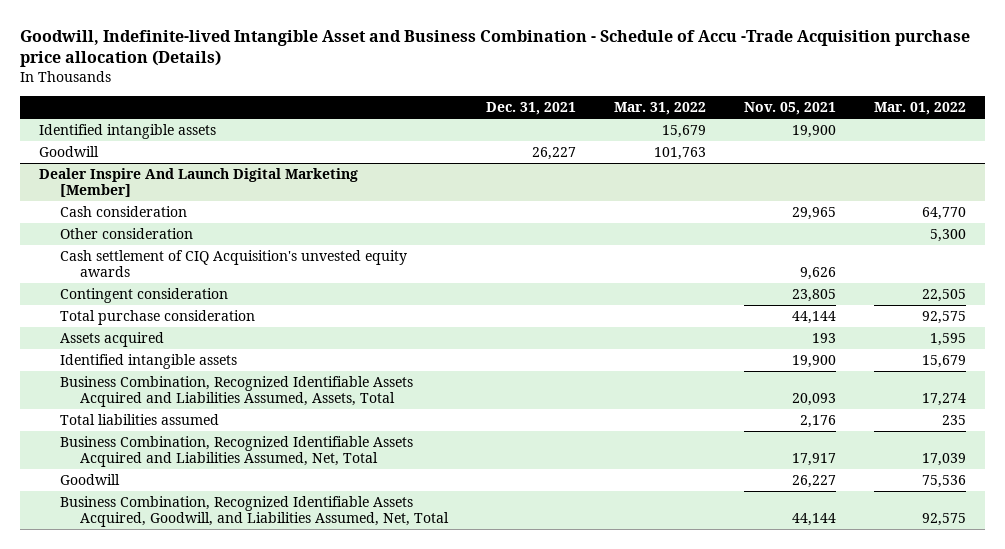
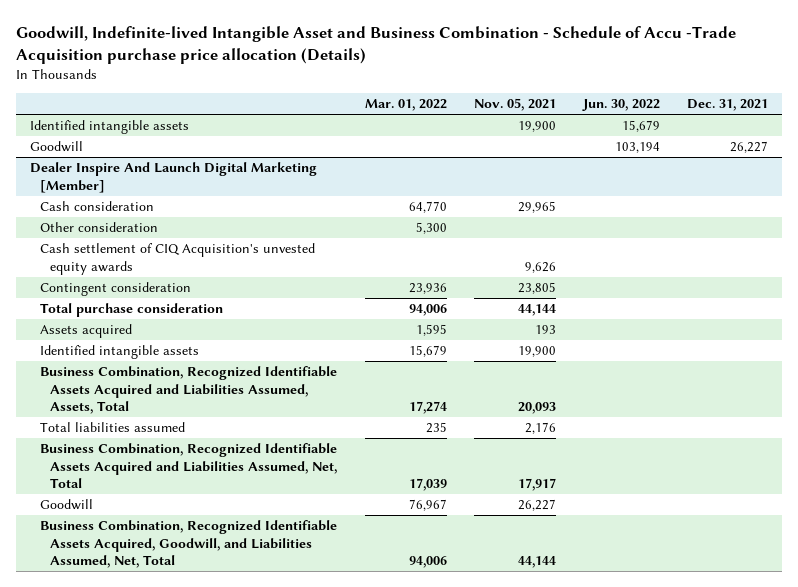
- | Dec. 31, 2021 | Mar. 31, 2022 | Nov. 05, 2021 | Mar. 01, 2022
+ | Mar. 01, 2022 | Nov. 05, 2021 | Jun. 30, 2022 | Dec. 31, 2021
@ Dealer Inspire And Launch Digital Marketing [Member]
- Contingent consideration | | | 23,805 | 22,505
- Total purchase consideration | | | 44,144 | 92,575
+ Contingent consideration | 23,936 | 23,805 | |
+ Total purchase consideration | 94,006 | 44,144 | |
- Goodwill | | | 26,227 | 75,536
- Business Combination, Recognized Identifiable Assets Acquired, Goodwill, and Liabilities Assumed, Net, Total | | | 44,144 | 92,575
+ Goodwill | 76,967 | 26,227 | |
+ Business Combination, Recognized Identifiable Assets Acquired, Goodwill, and Liabilities Assumed, Net, Total | 94,006 | 44,144 | |

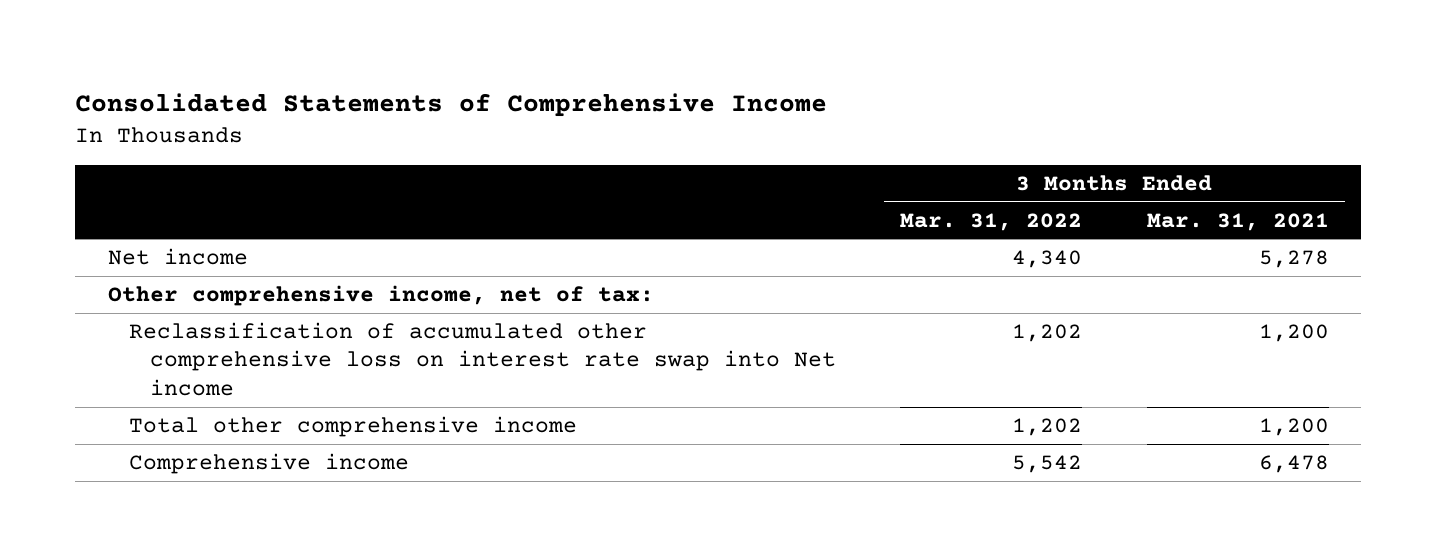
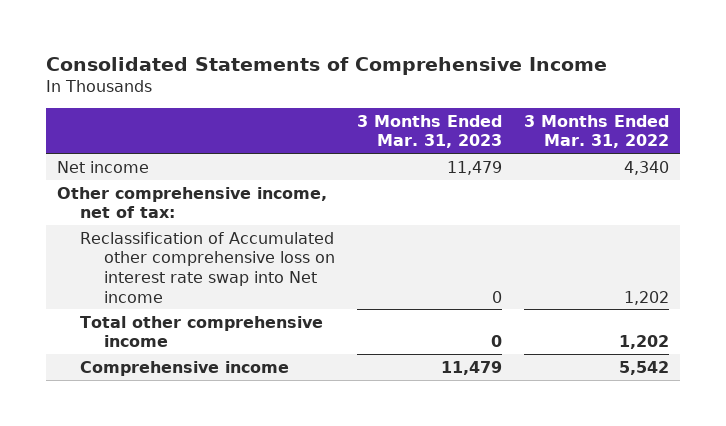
- | 3 Months Ended Mar. 31, 2022 | 3 Months Ended Mar. 31, 2021
+ | 3 Months Ended Mar. 31, 2023 | 3 Months Ended Mar. 31, 2022
- Reclassification of accumulated other comprehensive loss on interest rate swap into Net income | 1,202 | 1,200
+ Reclassification of Accumulated other comprehensive loss on interest rate swap into Net income | 0 | 1,202

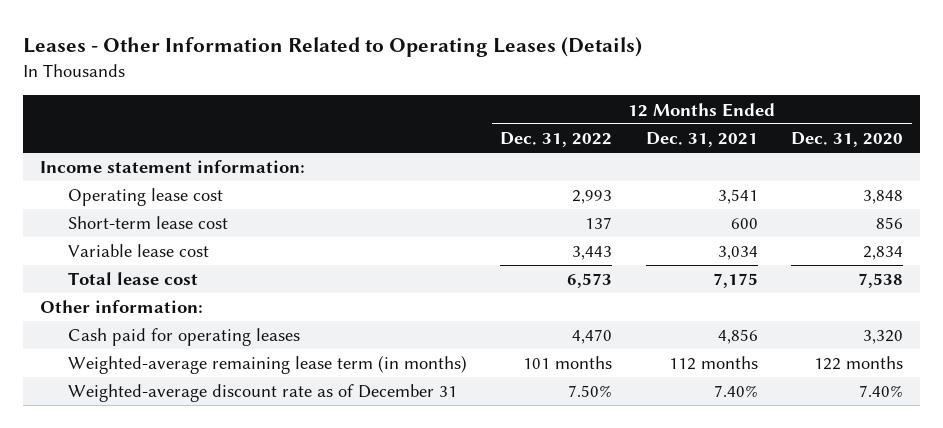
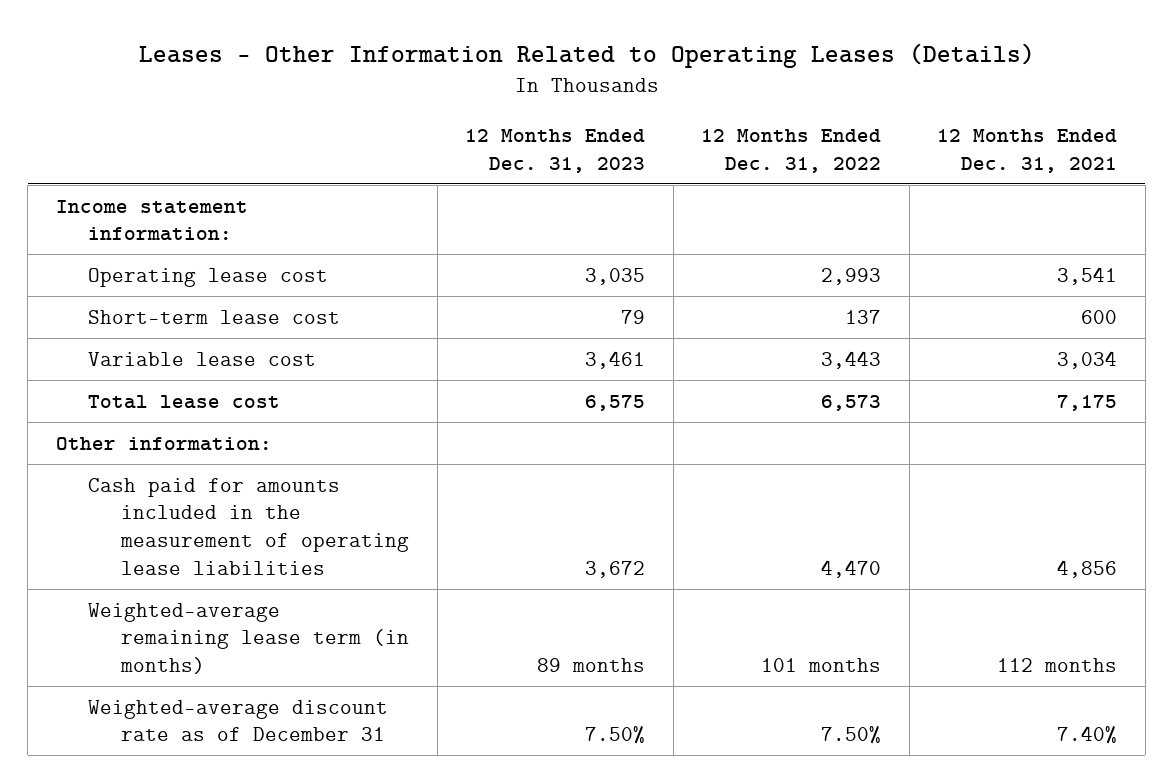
- | 12 Months Ended Dec. 31, 2022 | 12 Months Ended Dec. 31, 2021 | 12 Months Ended Dec. 31, 2020
+ | 12 Months Ended Dec. 31, 2023 | 12 Months Ended Dec. 31, 2022 | 12 Months Ended Dec. 31, 2021
- Cash paid for operating leases | 4,470 | 4,856 | 3,320
+ Cash paid for amounts included in the measurement of operating lease liabilities | 3,672 | 4,470 | 4,856

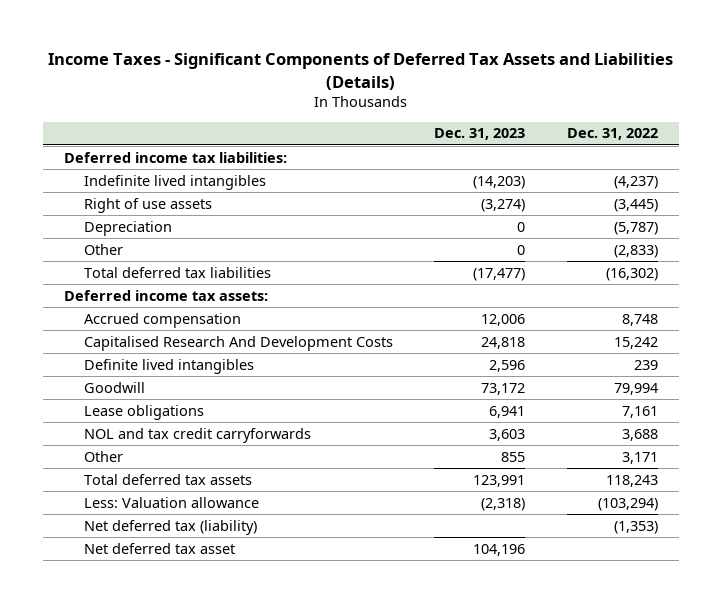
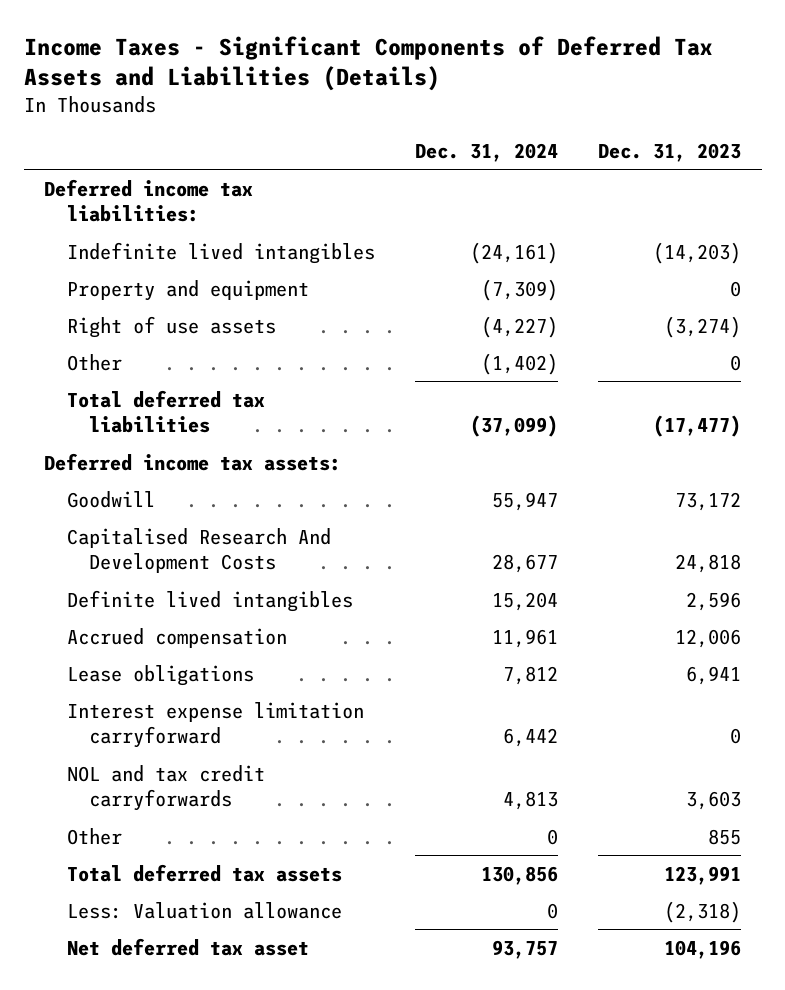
- | Dec. 31, 2023 | Dec. 31, 2022
+ | Dec. 31, 2024 | Dec. 31, 2023
+ Property and equipment | (7,309) | 0
- Depreciation | 0 | (5,787)
moved up: Goodwill | 55,947 | 73,172
moved down: Accrued compensation | 11,961 | 12,006
+ Interest expense limitation carryforward | 6,442 | 0
- Net deferred tax (liability) | | (1,353)

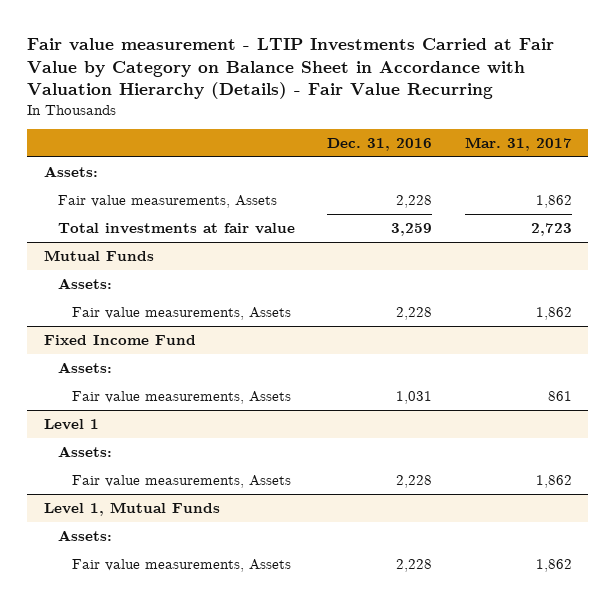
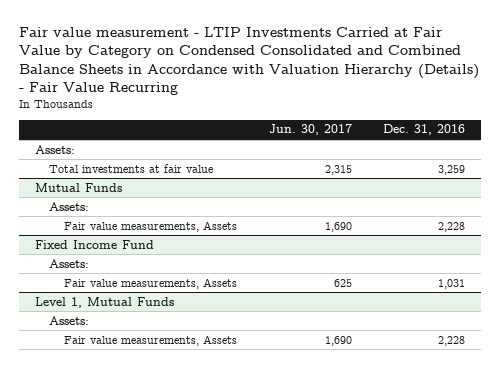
- Fair value measurement - LTIP Investments Carried at Fair Value by Category on Balance Sheet in Accordance with Valuation Hierarchy (Details) - Fair Value Recurring
+ Fair value measurement - LTIP Investments Carried at Fair Value by Category on Condensed Consolidated and Combined Balance Sheets in Accordance with Valuation Hierarchy (Details) - Fair Value Recurring
- | Dec. 31, 2016 | Mar. 31, 2017
+ | Jun. 30, 2017 | Dec. 31, 2016
- Fair value measurements, Assets | 2,228 | 1,862
- Level 1
- Assets:
- Fair value measurements, Assets | 2,228 | 1,862

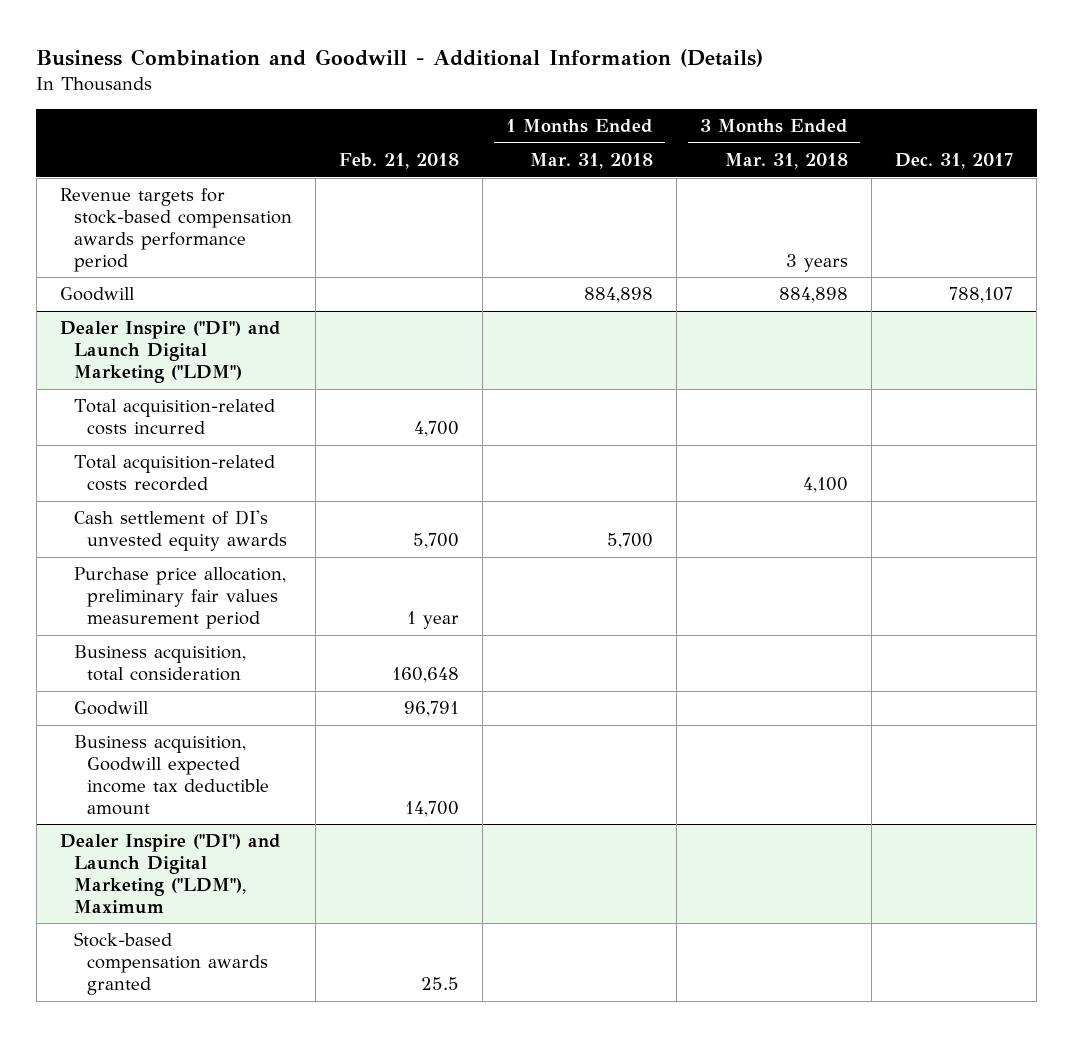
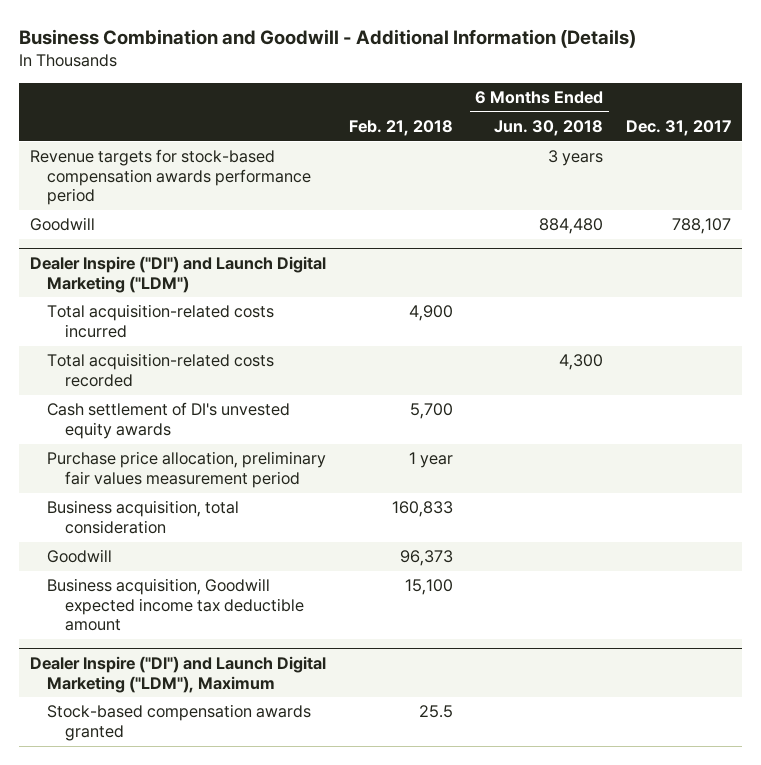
- | Feb. 21, 2018 | 1 Months Ended Mar. 31, 2018 | 3 Months Ended Mar. 31, 2018 | Dec. 31, 2017
+ | Feb. 21, 2018 | 6 Months Ended Jun. 30, 2018 | Dec. 31, 2017
@ Dealer Inspire ("DI") and Launch Digital Marketing ("LDM")
- Total acquisition-related costs incurred | 4,700 | | |
+ Total acquisition-related costs incurred | 4,900 | |
- Business acquisition, total consideration | 160,648 | | |
- Goodwill | 96,791 | | |
- Business acquisition, Goodwill expected income tax deductible amount | 14,700 | | |
+ Business acquisition, total consideration | 160,833 | |
+ Goodwill | 96,373 | |
+ Business acquisition, Goodwill expected income tax deductible amount | 15,100 | |

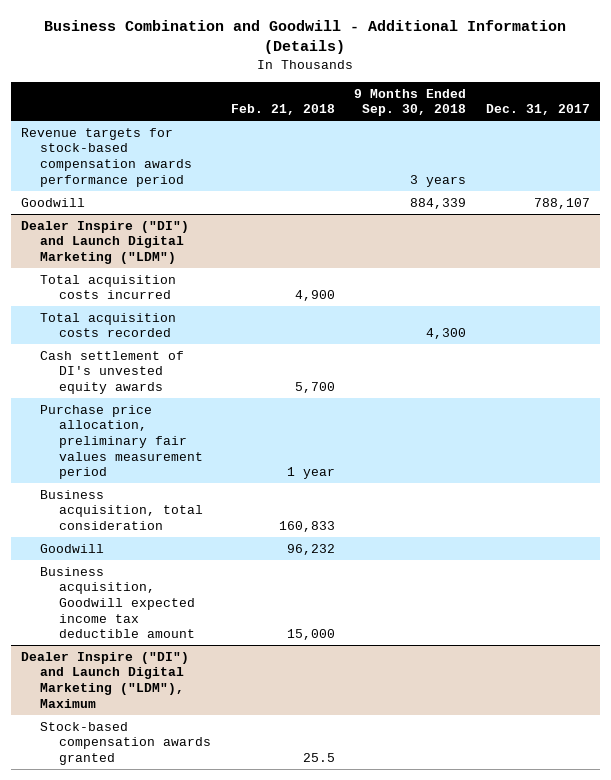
- | Feb. 21, 2018 | 6 Months Ended Jun. 30, 2018 | Dec. 31, 2017
+ | Feb. 21, 2018 | 9 Months Ended Sep. 30, 2018 | Dec. 31, 2017
@ Dealer Inspire ("DI") and Launch Digital Marketing ("LDM")
- Total acquisition-related costs incurred | 4,900 | |
- Total acquisition-related costs recorded | | 4,300 |
+ Total acquisition costs incurred | 4,900 | |
+ Total acquisition costs recorded | | 4,300 |
- Goodwill | 96,373 | |
- Business acquisition, Goodwill expected income tax deductible amount | 15,100 | |
+ Goodwill | 96,232 | |
+ Business acquisition, Goodwill expected income tax deductible amount | 15,000 | |

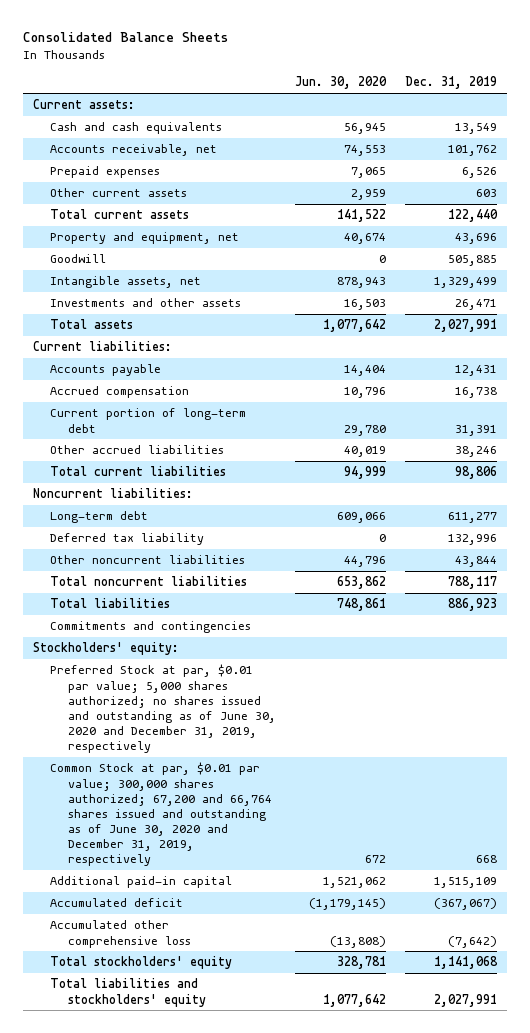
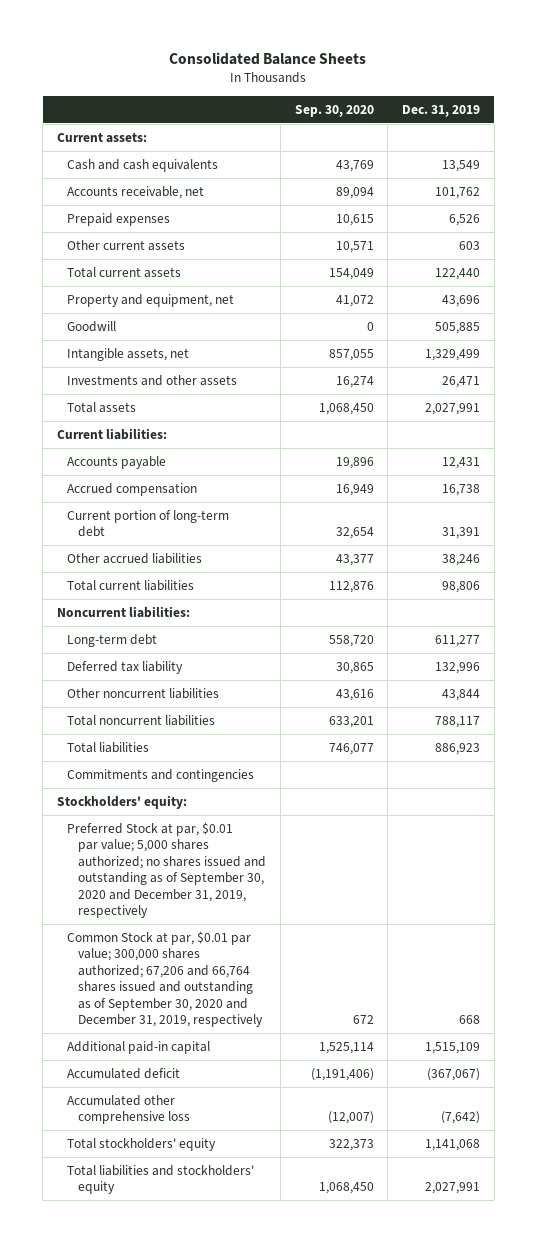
- | Jun. 30, 2020 | Dec. 31, 2019
+ | Sep. 30, 2020 | Dec. 31, 2019
- Preferred Stock at par, $0.01 par value; 5,000 shares authorized; no shares issued and outstanding as of June 30, 2020 and December 31, 2019, respectively
- Common Stock at par, $0.01 par value; 300,000 shares authorized; 67,200 and 66,764 shares issued and outstanding as of June 30, 2020 and December 31, 2019, respectively | 672 | 668
+ Preferred Stock at par, $0.01 par value; 5,000 shares authorized; no shares issued and outstanding as of September 30, 2020 and December 31, 2019, respectively
+ Common Stock at par, $0.01 par value; 300,000 shares authorized; 67,206 and 66,764 shares issued and outstanding as of September 30, 2020 and December 31, 2019, respectively | 672 | 668

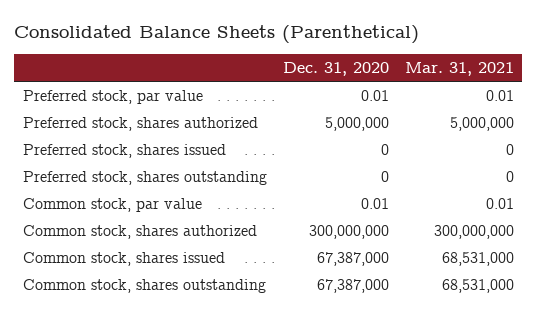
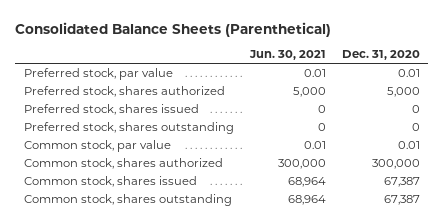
- | Dec. 31, 2020 | Mar. 31, 2021
+ | Jun. 30, 2021 | Dec. 31, 2020
- Preferred stock, shares authorized | 5,000,000 | 5,000,000
+ Preferred stock, shares authorized | 5,000 | 5,000
- Common stock, shares authorized | 300,000,000 | 300,000,000
- Common stock, shares issued | 67,387,000 | 68,531,000
- Common stock, shares outstanding | 67,387,000 | 68,531,000
+ Common stock, shares authorized | 300,000 | 300,000
+ Common stock, shares issued | 68,964 | 67,387
+ Common stock, shares outstanding | 68,964 | 67,387

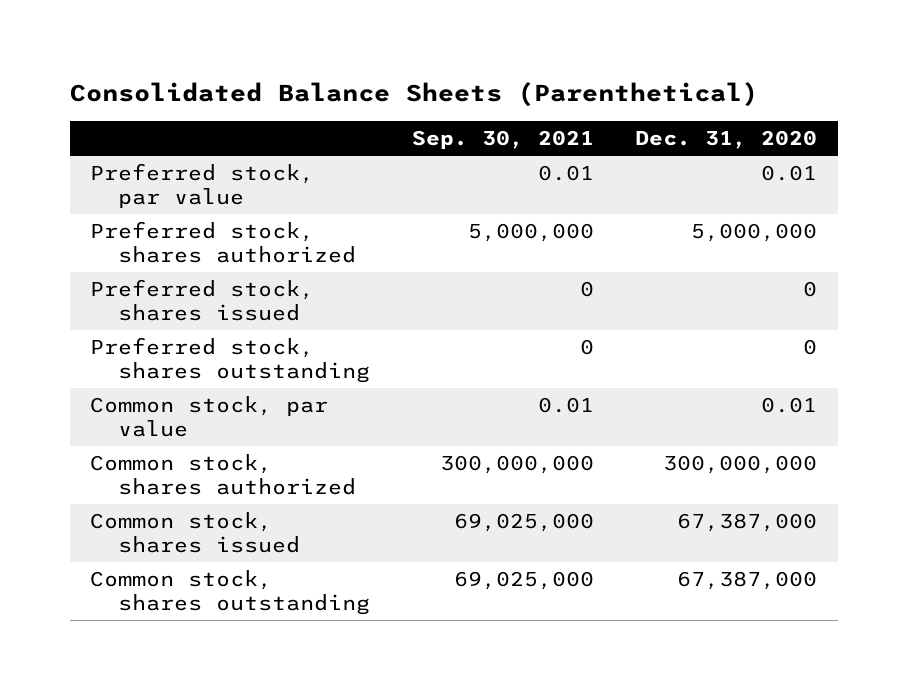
- | Jun. 30, 2021 | Dec. 31, 2020
+ | Sep. 30, 2021 | Dec. 31, 2020
- Preferred stock, shares authorized | 5,000 | 5,000
+ Preferred stock, shares authorized | 5,000,000 | 5,000,000
- Common stock, shares authorized | 300,000 | 300,000
- Common stock, shares issued | 68,964 | 67,387
- Common stock, shares outstanding | 68,964 | 67,387
+ Common stock, shares authorized | 300,000,000 | 300,000,000
+ Common stock, shares issued | 69,025,000 | 67,387,000
+ Common stock, shares outstanding | 69,025,000 | 67,387,000

